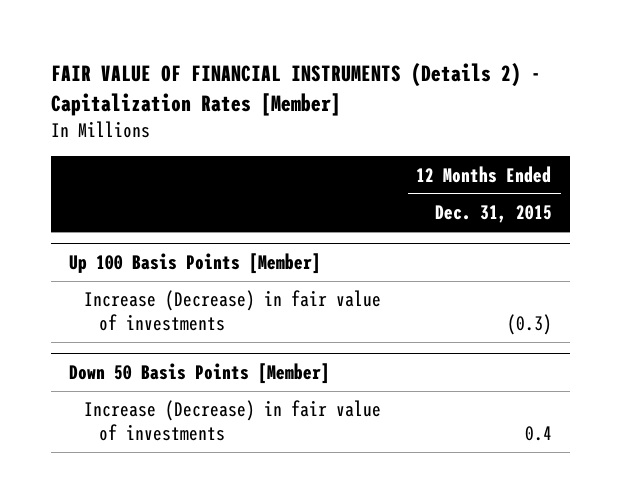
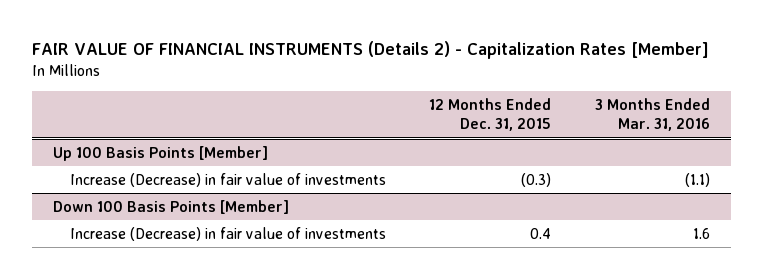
- | 12 Months Ended Dec. 31, 2015
+ | 12 Months Ended Dec. 31, 2015 | 3 Months Ended Mar. 31, 2016
- Down 50 Basis Points [Member]
+ Down 100 Basis Points [Member]

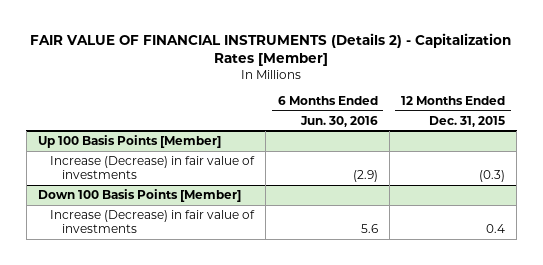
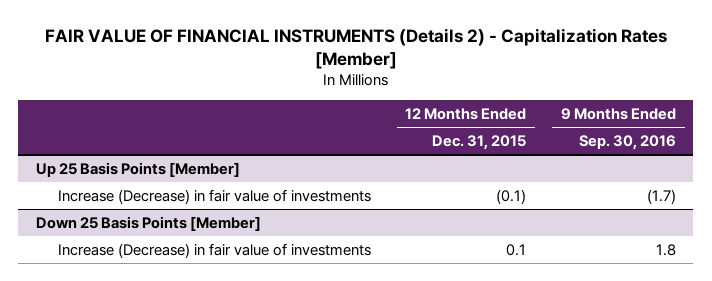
- | 6 Months Ended Jun. 30, 2016 | 12 Months Ended Dec. 31, 2015
+ | 12 Months Ended Dec. 31, 2015 | 9 Months Ended Sep. 30, 2016
- Up 100 Basis Points [Member]
- Increase (Decrease) in fair value of investments | (2.9) | (0.3)
- Down 100 Basis Points [Member]
- Increase (Decrease) in fair value of investments | 5.6 | 0.4
+ Up 25 Basis Points [Member]
+ Increase (Decrease) in fair value of investments | (0.1) | (1.7)
+ Down 25 Basis Points [Member]
+ Increase (Decrease) in fair value of investments | 0.1 | 1.8

